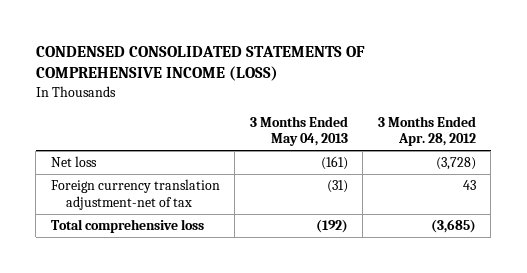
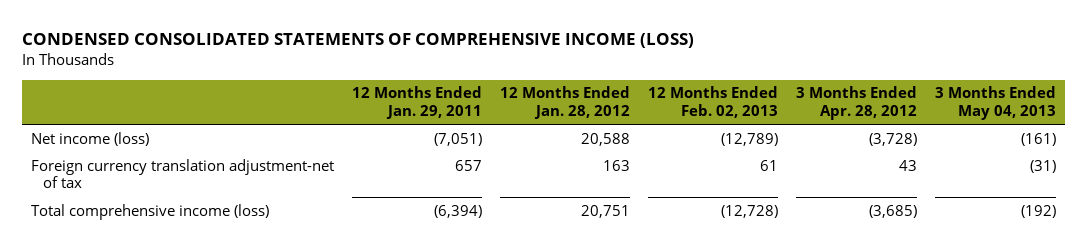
- | 3 Months Ended May 04, 2013 | 3 Months Ended Apr. 28, 2012
+ | 12 Months Ended Jan. 29, 2011 | 12 Months Ended Jan. 28, 2012 | 12 Months Ended Feb. 02, 2013 | 3 Months Ended Apr. 28, 2012 | 3 Months Ended May 04, 2013
- Net loss | (161) | (3,728)
+ Net income (loss) | (7,051) | 20,588 | (12,789) | (3,728) | (161)
- Total comprehensive loss | (192) | (3,685)
+ Total comprehensive income (loss) | (6,394) | 20,751 | (12,728) | (3,685) | (192)

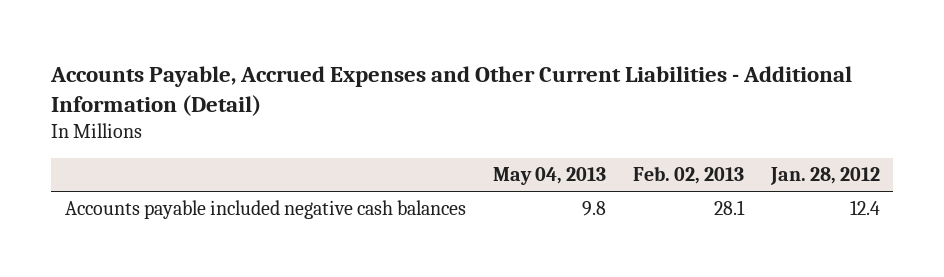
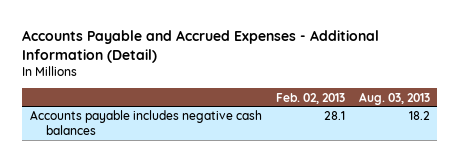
- Accounts Payable, Accrued Expenses and Other Current Liabilities - Additional Information (Detail)
+ Accounts Payable and Accrued Expenses - Additional Information (Detail)
- | May 04, 2013 | Feb. 02, 2013 | Jan. 28, 2012
+ | Feb. 02, 2013 | Aug. 03, 2013
- Accounts payable included negative cash balances | 9.8 | 28.1 | 12.4
+ Accounts payable includes negative cash balances | 28.1 | 18.2

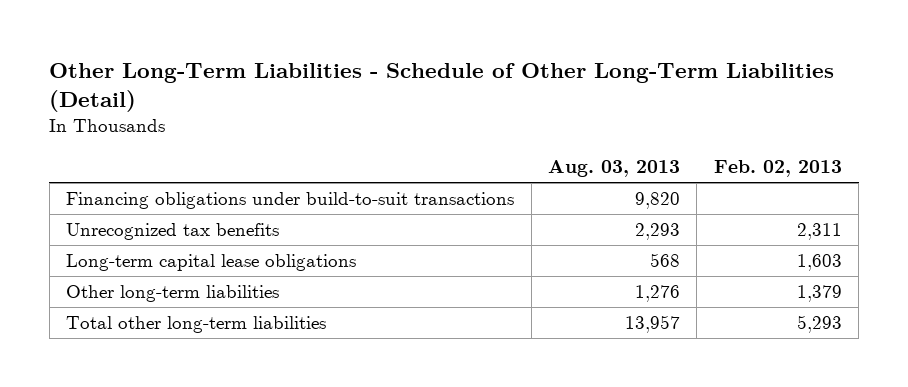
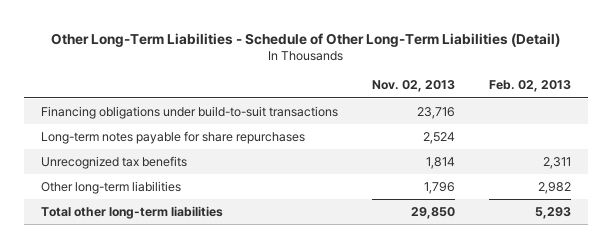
- | Aug. 03, 2013 | Feb. 02, 2013
+ | Nov. 02, 2013 | Feb. 02, 2013
+ Long-term notes payable for share repurchases | 2,524 |
- Long-term capital lease obligations | 568 | 1,603
- Other long-term liabilities | 1,276 | 1,379
+ Other long-term liabilities | 1,796 | 2,982

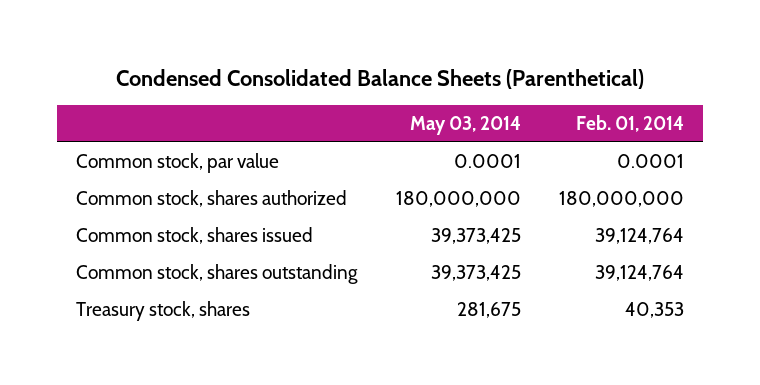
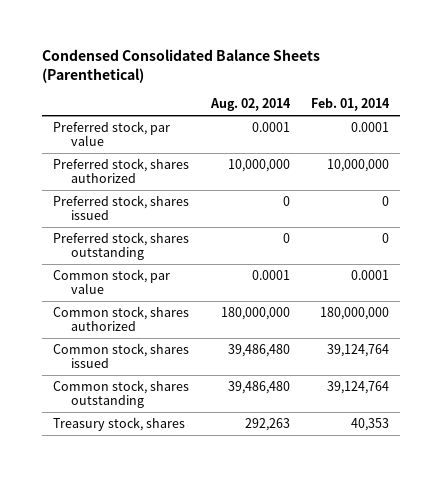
- | May 03, 2014 | Feb. 01, 2014
+ | Aug. 02, 2014 | Feb. 01, 2014
+ Preferred stock, par value | 0.0001 | 0.0001
+ Preferred stock, shares authorized | 10,000,000 | 10,000,000
+ Preferred stock, shares issued | 0 | 0
+ Preferred stock, shares outstanding | 0 | 0

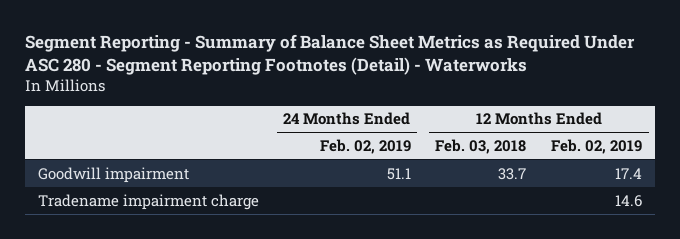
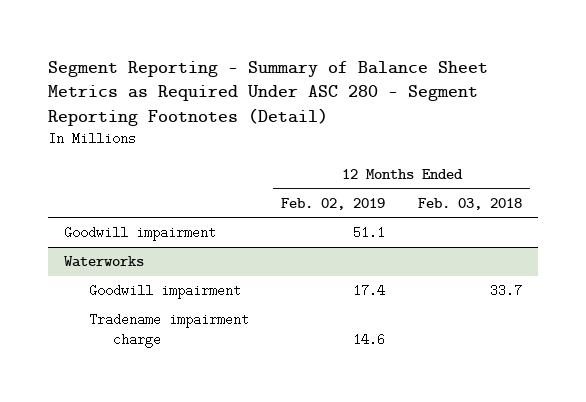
- Segment Reporting - Summary of Balance Sheet Metrics as Required Under ASC 280 - Segment Reporting Footnotes (Detail) - Waterworks
+ Segment Reporting - Summary of Balance Sheet Metrics as Required Under ASC 280 - Segment Reporting Footnotes (Detail)
- | 24 Months Ended Feb. 02, 2019 | 12 Months Ended Feb. 03, 2018 | 12 Months Ended Feb. 02, 2019
+ | 12 Months Ended Feb. 02, 2019 | 12 Months Ended Feb. 03, 2018
+ Goodwill impairment | 51.1 |
+ Waterworks

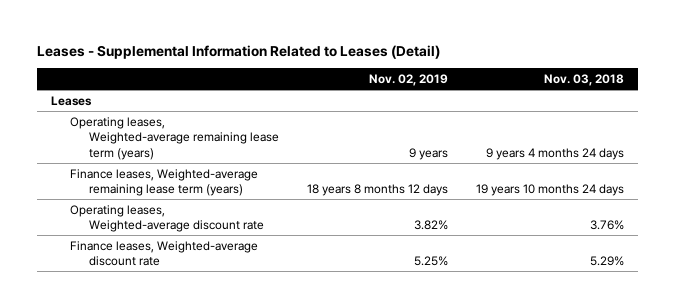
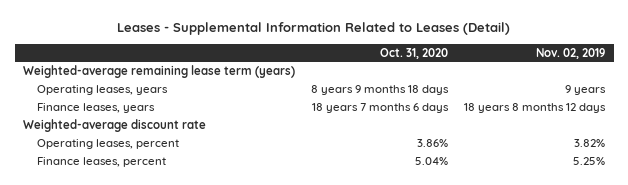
- | Nov. 02, 2019 | Nov. 03, 2018
+ | Oct. 31, 2020 | Nov. 02, 2019
- Leases
- Operating leases, Weighted-average remaining lease term (years) | 9 years | 9 years 4 months 24 days
- Finance leases, Weighted-average remaining lease term (years) | 18 years 8 months 12 days | 19 years 10 months 24 days
- Operating leases, Weighted-average discount rate | 3.82% | 3.76%
- Finance leases, Weighted-average discount rate | 5.25% | 5.29%
+ Weighted-average remaining lease term (years)
+ Operating leases, years | 8 years 9 months 18 days | 9 years
+ Finance leases, years | 18 years 7 months 6 days | 18 years 8 months 12 days
+ Weighted-average discount rate
+ Operating leases, percent | 3.86% | 3.82%
+ Finance leases, percent | 5.04% | 5.25%

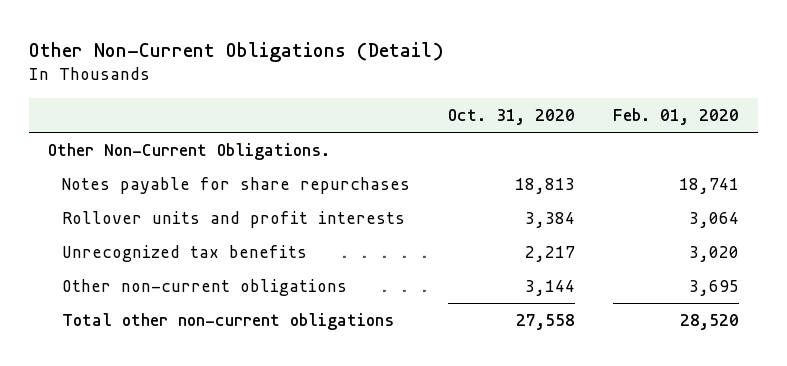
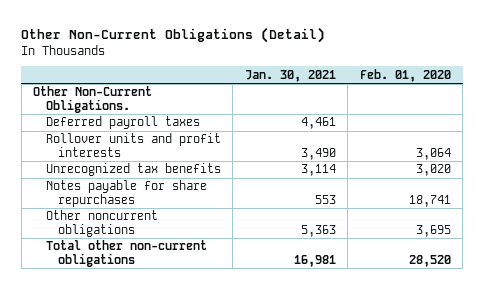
- | Oct. 31, 2020 | Feb. 01, 2020
+ | Jan. 30, 2021 | Feb. 01, 2020
+ Deferred payroll taxes | 4,461 |
- Other non-current obligations | 3,144 | 3,695
moved down: Notes payable for share repurchases | 553 | 18,741
+ Other noncurrent obligations | 5,363 | 3,695

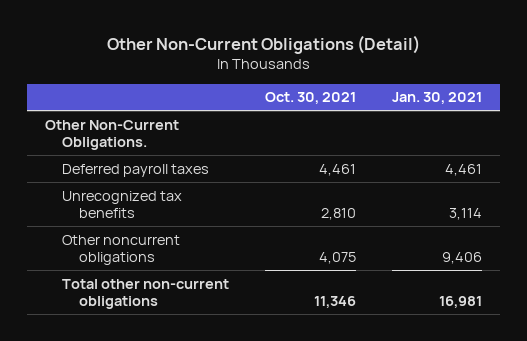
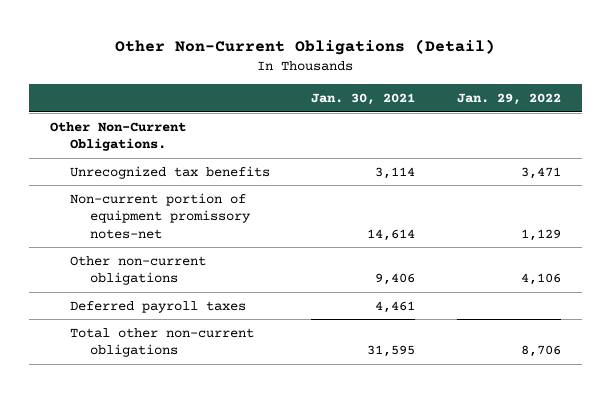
- | Oct. 30, 2021 | Jan. 30, 2021
+ | Jan. 30, 2021 | Jan. 29, 2022
- Other noncurrent obligations | 4,075 | 9,406
- Total other non-current obligations | 11,346 | 16,981
+ Non-current portion of equipment promissory notes-net | 14,614 | 1,129
+ Other non-current obligations | 9,406 | 4,106
moved down: Deferred payroll taxes | 4,461 |
+ Total other non-current obligations | 31,595 | 8,706

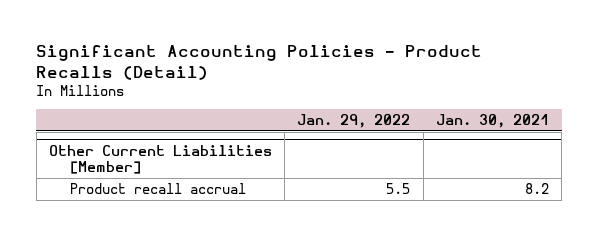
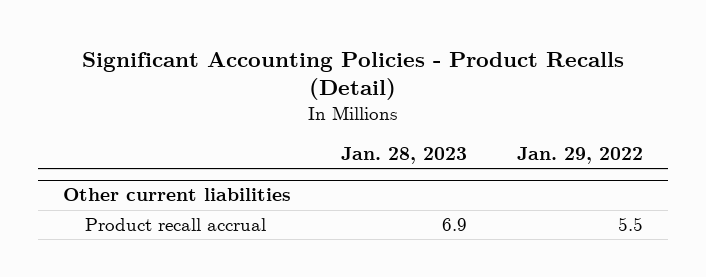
- | Jan. 29, 2022 | Jan. 30, 2021
+ | Jan. 28, 2023 | Jan. 29, 2022
- Other Current Liabilities [Member]
+ Other current liabilities

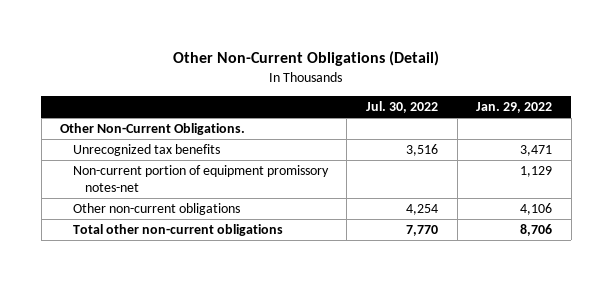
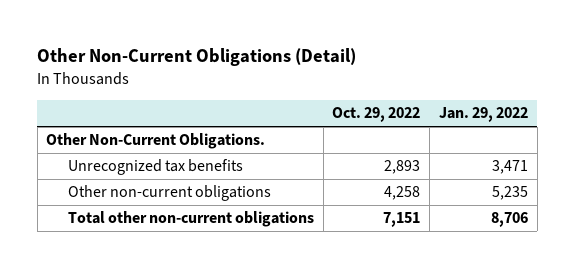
- | Jul. 30, 2022 | Jan. 29, 2022
+ | Oct. 29, 2022 | Jan. 29, 2022
- Non-current portion of equipment promissory notes-net | | 1,129
- Other non-current obligations | 4,254 | 4,106
+ Other non-current obligations | 4,258 | 5,235

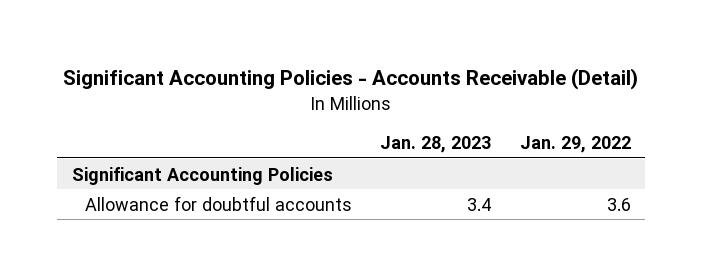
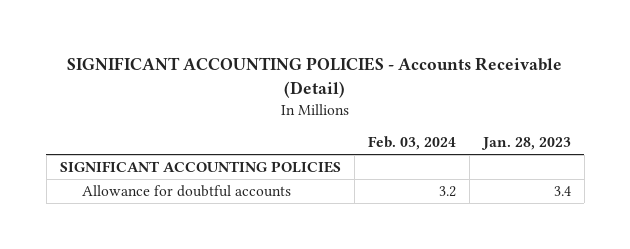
- Significant Accounting Policies - Accounts Receivable (Detail)
+ SIGNIFICANT ACCOUNTING POLICIES - Accounts Receivable (Detail)
- | Jan. 28, 2023 | Jan. 29, 2022
+ | Feb. 03, 2024 | Jan. 28, 2023
- Significant Accounting Policies
+ SIGNIFICANT ACCOUNTING POLICIES

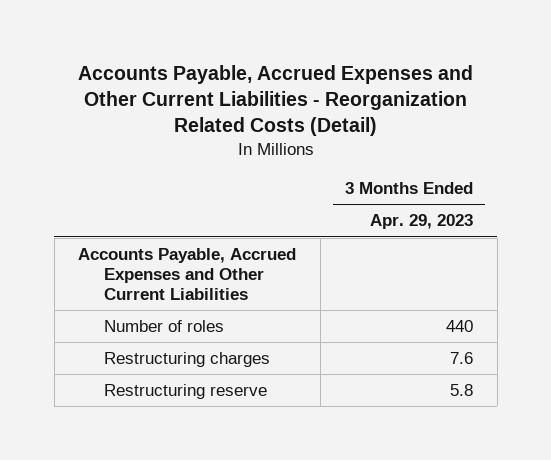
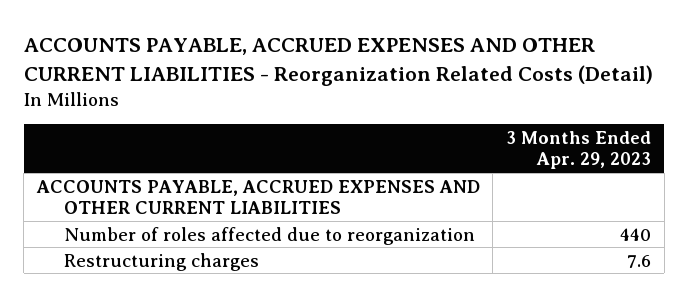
- Accounts Payable, Accrued Expenses and Other Current Liabilities - Reorganization Related Costs (Detail)
+ ACCOUNTS PAYABLE, ACCRUED EXPENSES AND OTHER CURRENT LIABILITIES - Reorganization Related Costs (Detail)
- Accounts Payable, Accrued Expenses and Other Current Liabilities
- Number of roles | 440
+ ACCOUNTS PAYABLE, ACCRUED EXPENSES AND OTHER CURRENT LIABILITIES
+ Number of roles affected due to reorganization | 440
- Restructuring reserve | 5.8

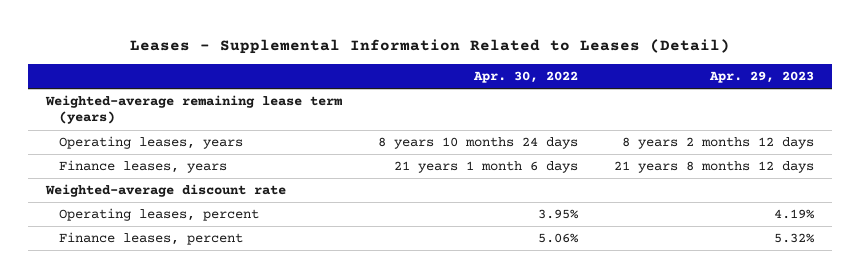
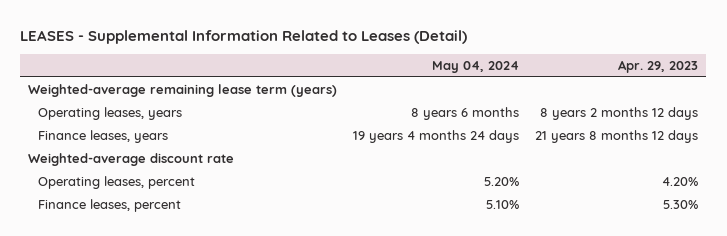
- Leases - Supplemental Information Related to Leases (Detail)
+ LEASES - Supplemental Information Related to Leases (Detail)
- | Apr. 30, 2022 | Apr. 29, 2023
+ | May 04, 2024 | Apr. 29, 2023
- Operating leases, percent | 3.95% | 4.19%
- Finance leases, percent | 5.06% | 5.32%
+ Operating leases, percent | 5.20% | 4.20%
+ Finance leases, percent | 5.10% | 5.30%

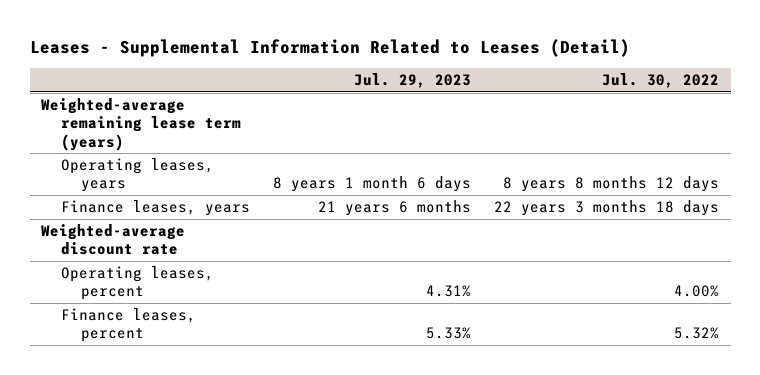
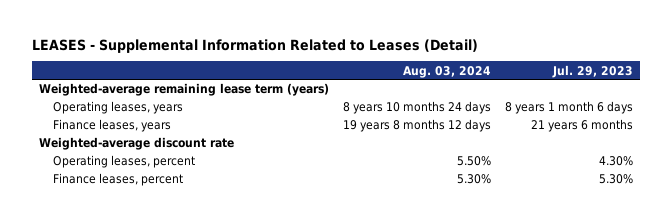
- Leases - Supplemental Information Related to Leases (Detail)
+ LEASES - Supplemental Information Related to Leases (Detail)
- | Jul. 29, 2023 | Jul. 30, 2022
+ | Aug. 03, 2024 | Jul. 29, 2023
- Operating leases, percent | 4.31% | 4.00%
- Finance leases, percent | 5.33% | 5.32%
+ Operating leases, percent | 5.50% | 4.30%
+ Finance leases, percent | 5.30% | 5.30%

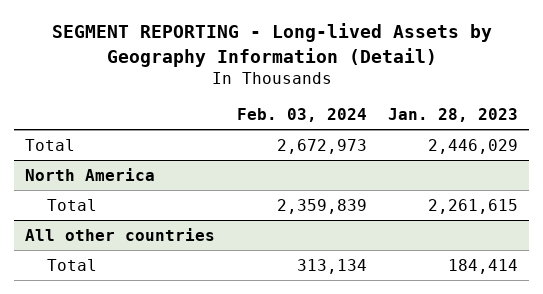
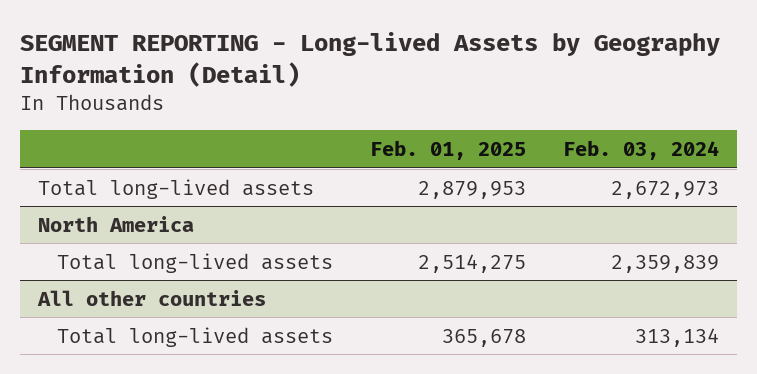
- | Feb. 03, 2024 | Jan. 28, 2023
+ | Feb. 01, 2025 | Feb. 03, 2024
- Total | 2,672,973 | 2,446,029
+ Total long-lived assets | 2,879,953 | 2,672,973
@ North America
- Total | 2,359,839 | 2,261,615
+ Total long-lived assets | 2,514,275 | 2,359,839
@ All other countries
- Total | 313,134 | 184,414
+ Total long-lived assets | 365,678 | 313,134

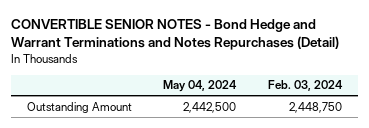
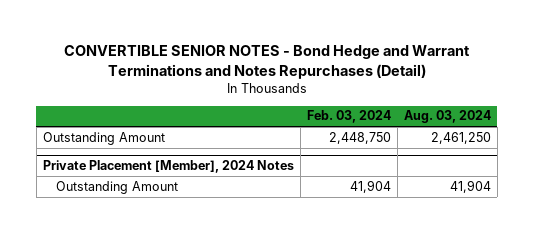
- | May 04, 2024 | Feb. 03, 2024
+ | Feb. 03, 2024 | Aug. 03, 2024
+ Private Placement [Member], 2024 Notes
+ Outstanding Amount | 41,904 | 41,904

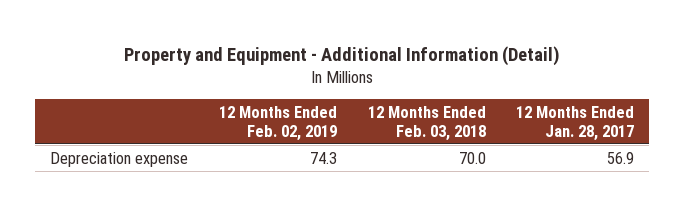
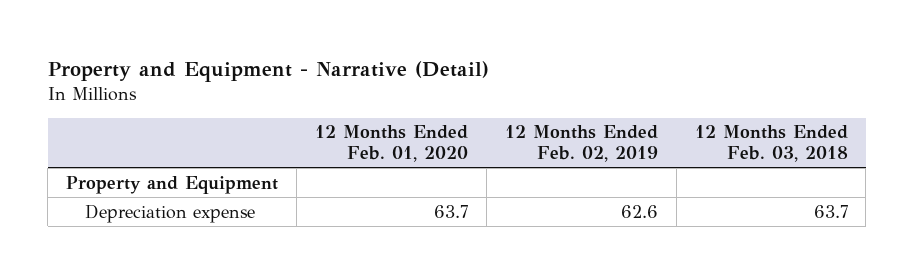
- Property and Equipment - Additional Information (Detail)
+ Property and Equipment - Narrative (Detail)
- | 12 Months Ended Feb. 02, 2019 | 12 Months Ended Feb. 03, 2018 | 12 Months Ended Jan. 28, 2017
+ | 12 Months Ended Feb. 01, 2020 | 12 Months Ended Feb. 02, 2019 | 12 Months Ended Feb. 03, 2018
- Depreciation expense | 74.3 | 70.0 | 56.9
+ Property and Equipment
+ Depreciation expense | 63.7 | 62.6 | 63.7

